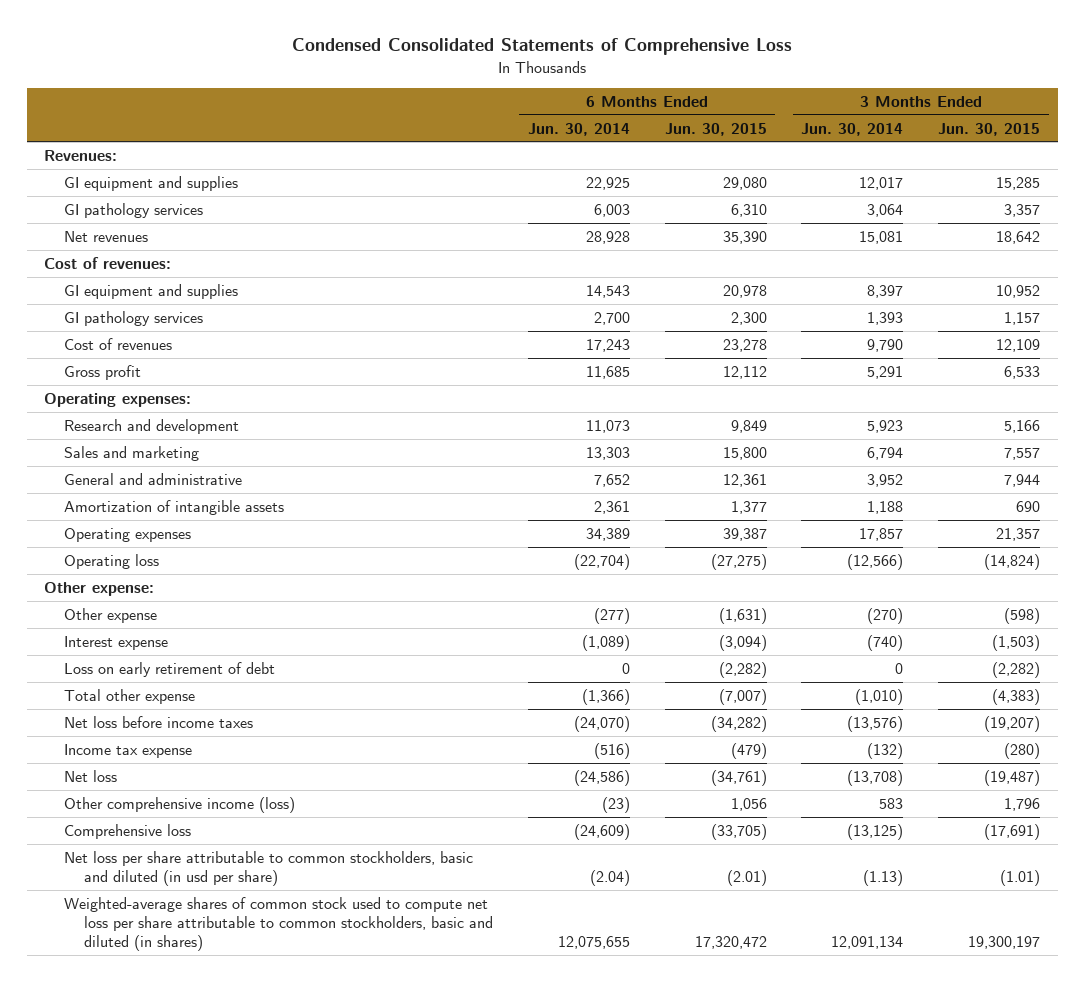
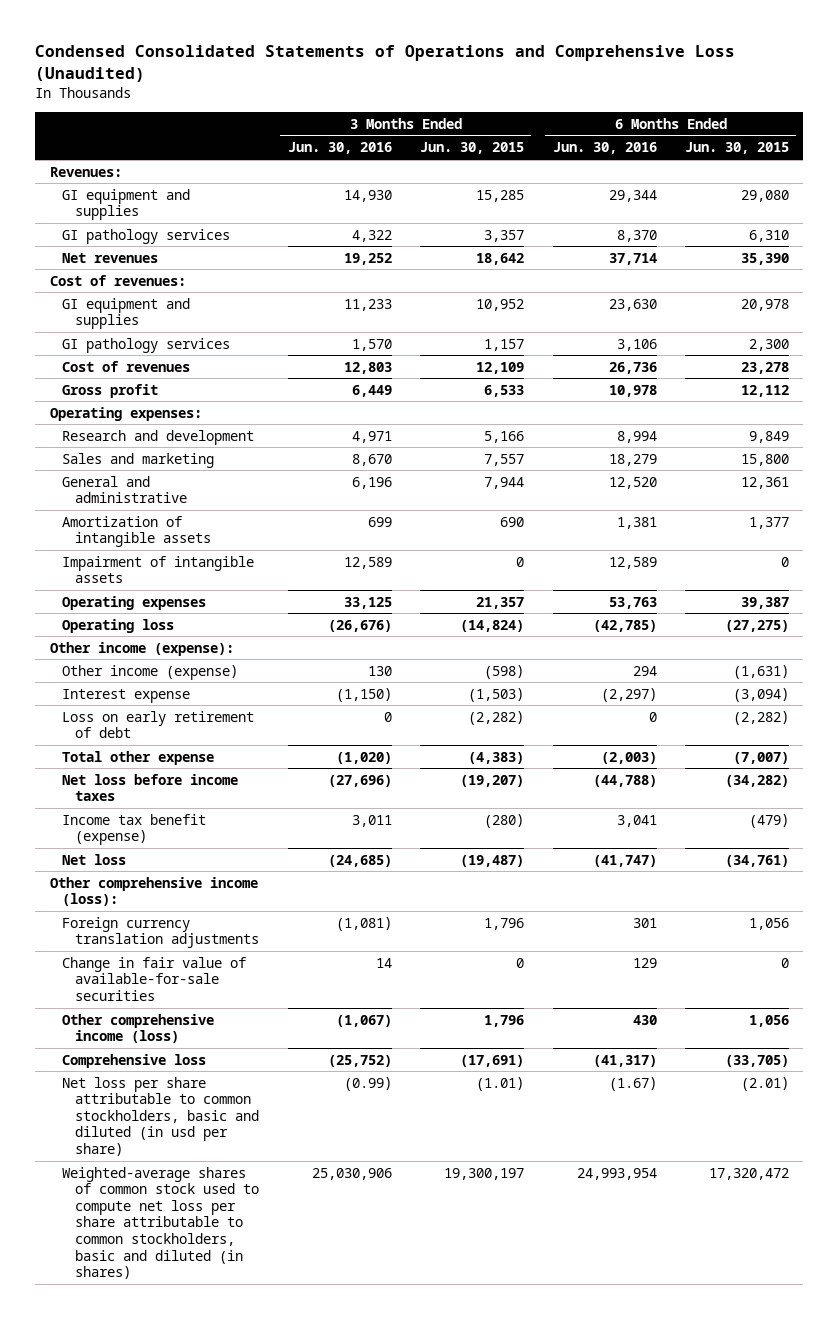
- Condensed Consolidated Statements of Comprehensive Loss
+ Condensed Consolidated Statements of Operations and Comprehensive Loss (Unaudited)
- | 6 Months Ended Jun. 30, 2014 | 6 Months Ended Jun. 30, 2015 | 3 Months Ended Jun. 30, 2014 | 3 Months Ended Jun. 30, 2015
+ | 3 Months Ended Jun. 30, 2016 | 3 Months Ended Jun. 30, 2015 | 6 Months Ended Jun. 30, 2016 | 6 Months Ended Jun. 30, 2015
+ Impairment of intangible assets | 12,589 | 0 | 12,589 | 0
- Other expense:
- Other expense | (277) | (1,631) | (270) | (598)
+ Other income (expense):
+ Other income (expense) | 130 | (598) | 294 | (1,631)
- Income tax expense | (516) | (479) | (132) | (280)
+ Income tax benefit (expense) | 3,011 | (280) | 3,041 | (479)
+ Other comprehensive income (loss):
+ Foreign currency translation adjustments | (1,081) | 1,796 | 301 | 1,056
+ Change in fair value of available-for-sale securities | 14 | 0 | 129 | 0

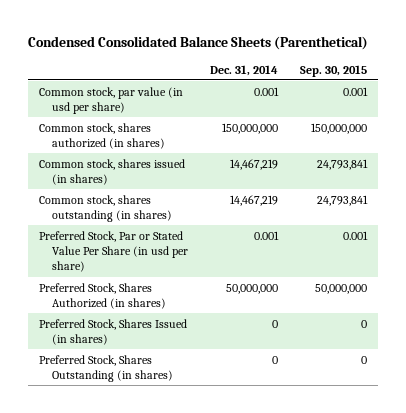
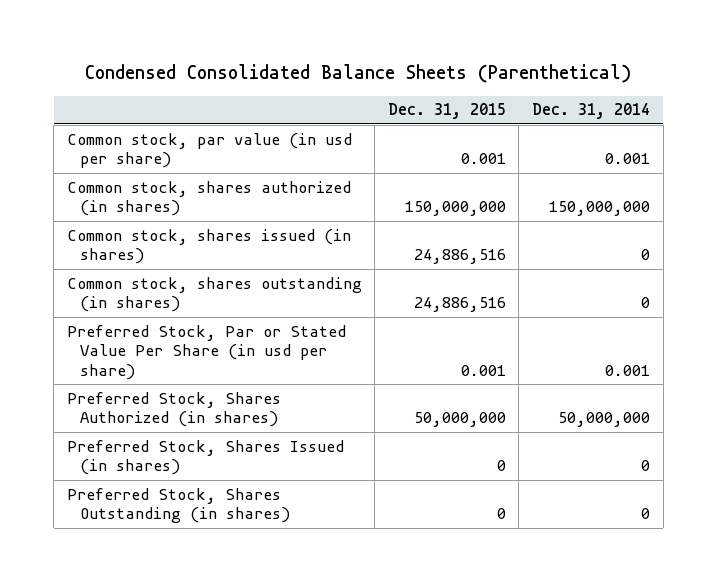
- | Dec. 31, 2014 | Sep. 30, 2015
+ | Dec. 31, 2015 | Dec. 31, 2014
- Common stock, shares issued (in shares) | 14,467,219 | 24,793,841
- Common stock, shares outstanding (in shares) | 14,467,219 | 24,793,841
+ Common stock, shares issued (in shares) | 24,886,516 | 0
+ Common stock, shares outstanding (in shares) | 24,886,516 | 0

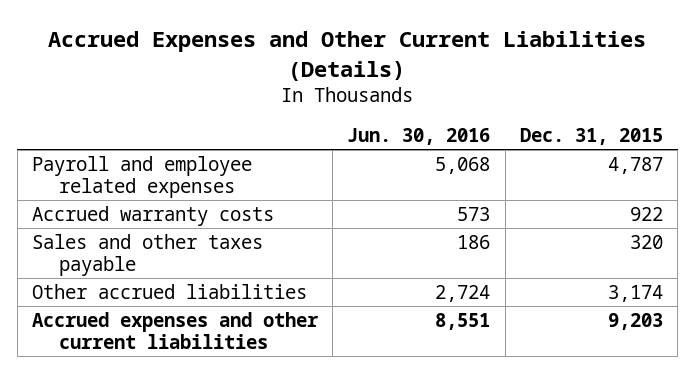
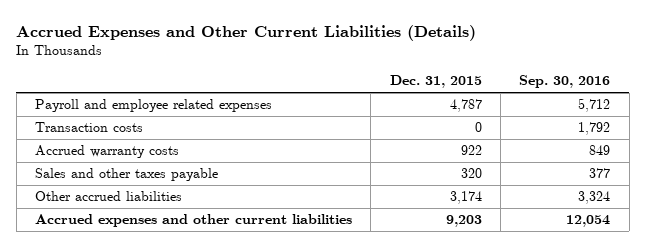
- | Jun. 30, 2016 | Dec. 31, 2015
+ | Dec. 31, 2015 | Sep. 30, 2016
+ Transaction costs | 0 | 1,792

